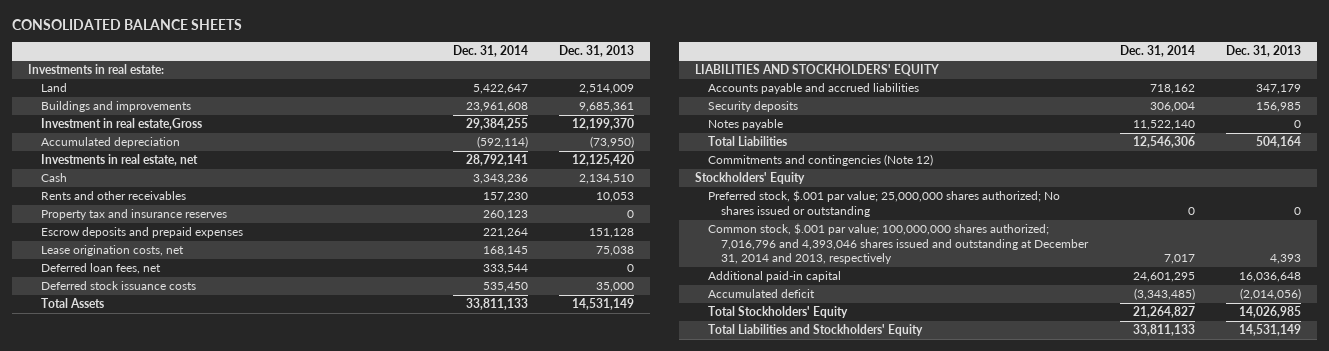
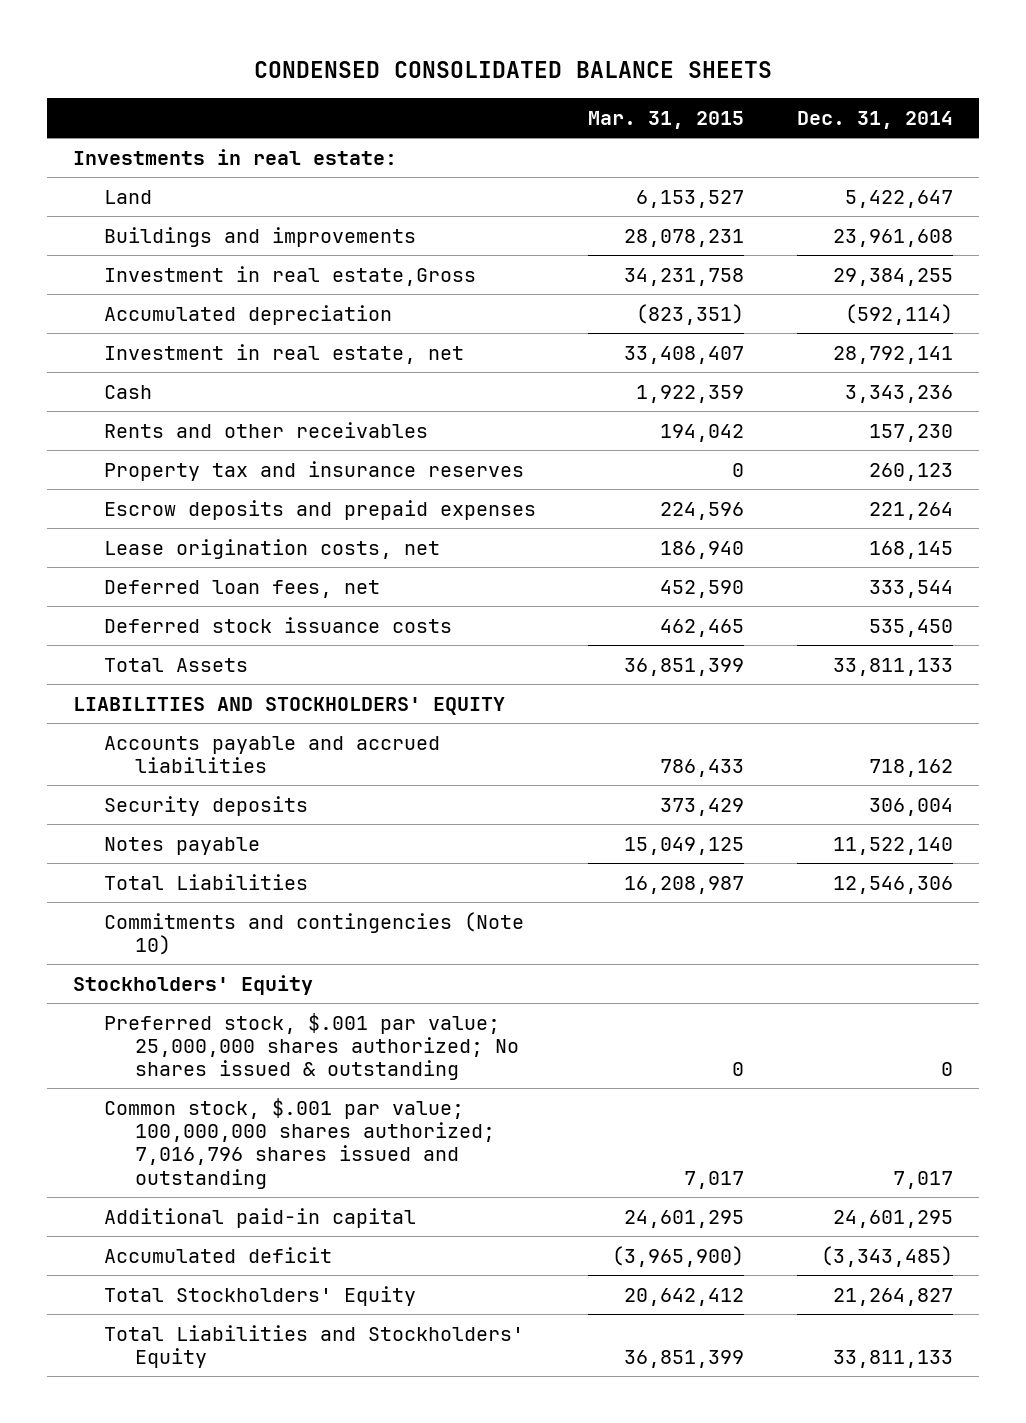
- CONSOLIDATED BALANCE SHEETS
+ CONDENSED CONSOLIDATED BALANCE SHEETS
- | Dec. 31, 2014 | Dec. 31, 2013
+ | Mar. 31, 2015 | Dec. 31, 2014
- Investments in real estate, net | 28,792,141 | 12,125,420
+ Investment in real estate, net | 33,408,407 | 28,792,141
- Commitments and contingencies (Note 12)
+ Commitments and contingencies (Note 10)
- Preferred stock, $.001 par value; 25,000,000 shares authorized; No shares issued or outstanding | 0 | 0
- Common stock, $.001 par value; 100,000,000 shares authorized; 7,016,796 and 4,393,046 shares issued and outstanding at December 31, 2014 and 2013, respectively | 7,017 | 4,393
+ Preferred stock, $.001 par value; 25,000,000 shares authorized; No shares issued & outstanding | 0 | 0
+ Common stock, $.001 par value; 100,000,000 shares authorized; 7,016,796 shares issued and outstanding | 7,017 | 7,017

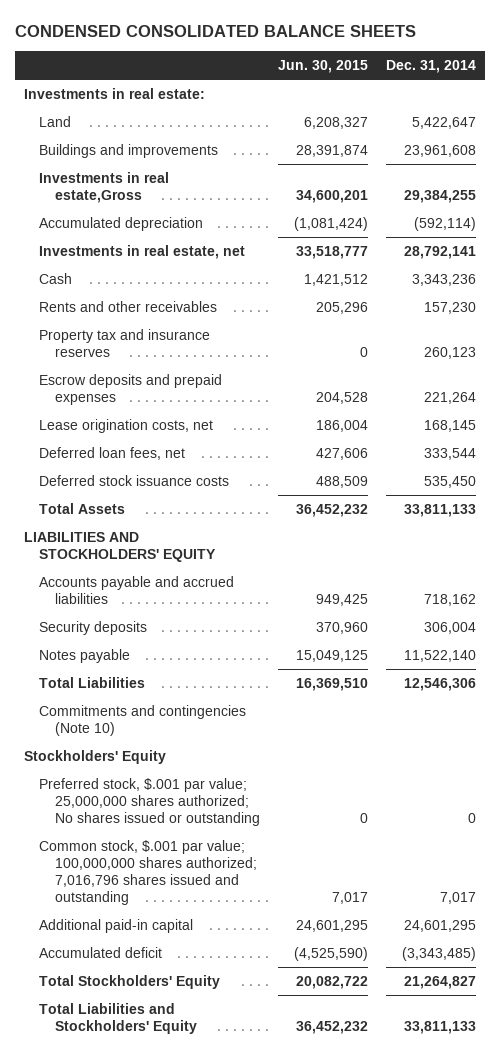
- | Mar. 31, 2015 | Dec. 31, 2014
+ | Jun. 30, 2015 | Dec. 31, 2014
- Investment in real estate,Gross | 34,231,758 | 29,384,255
+ Investments in real estate,Gross | 34,600,201 | 29,384,255
- Investment in real estate, net | 33,408,407 | 28,792,141
+ Investments in real estate, net | 33,518,777 | 28,792,141
- Preferred stock, $.001 par value; 25,000,000 shares authorized; No shares issued & outstanding | 0 | 0
+ Preferred stock, $.001 par value; 25,000,000 shares authorized; No shares issued or outstanding | 0 | 0

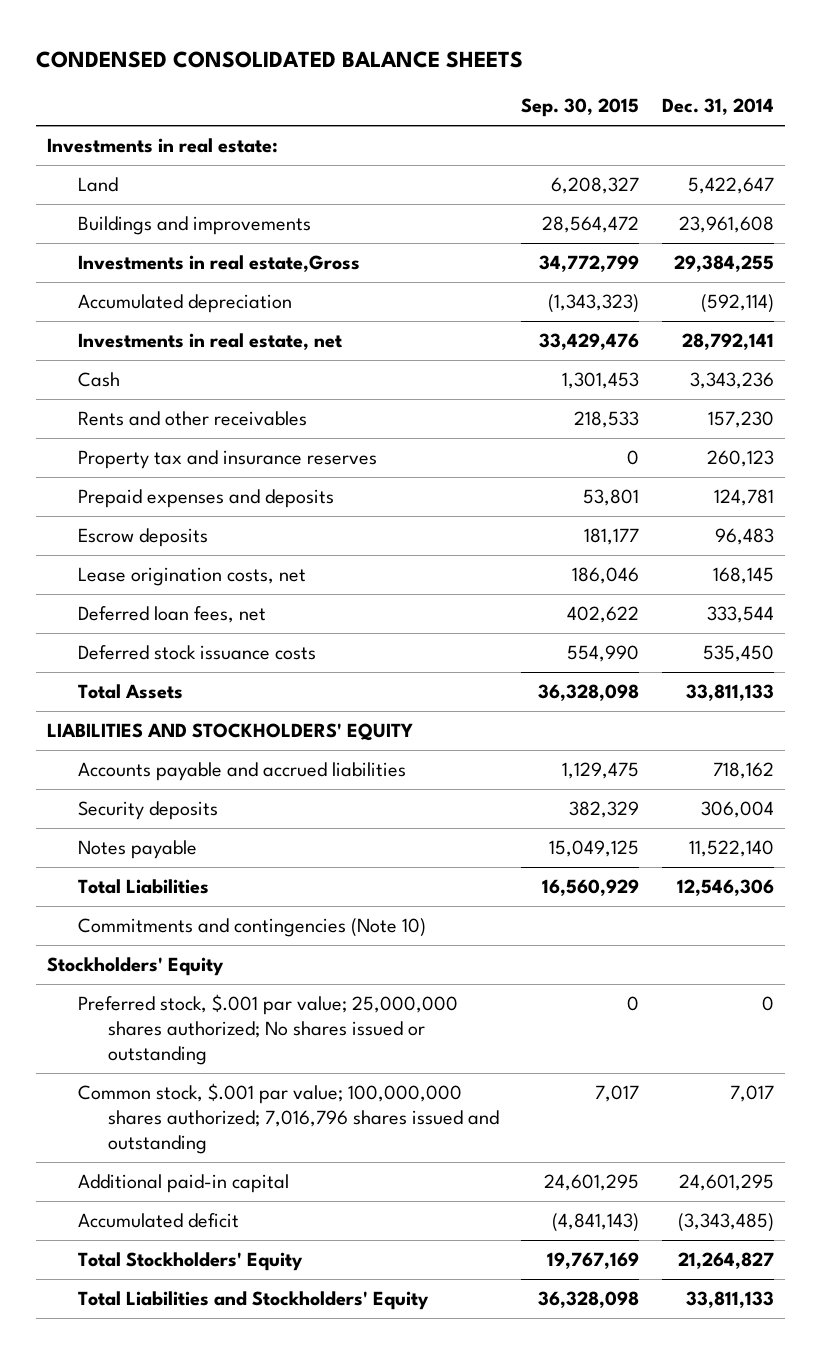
- | Jun. 30, 2015 | Dec. 31, 2014
+ | Sep. 30, 2015 | Dec. 31, 2014
- Escrow deposits and prepaid expenses | 204,528 | 221,264
+ Prepaid expenses and deposits | 53,801 | 124,781
+ Escrow deposits | 181,177 | 96,483

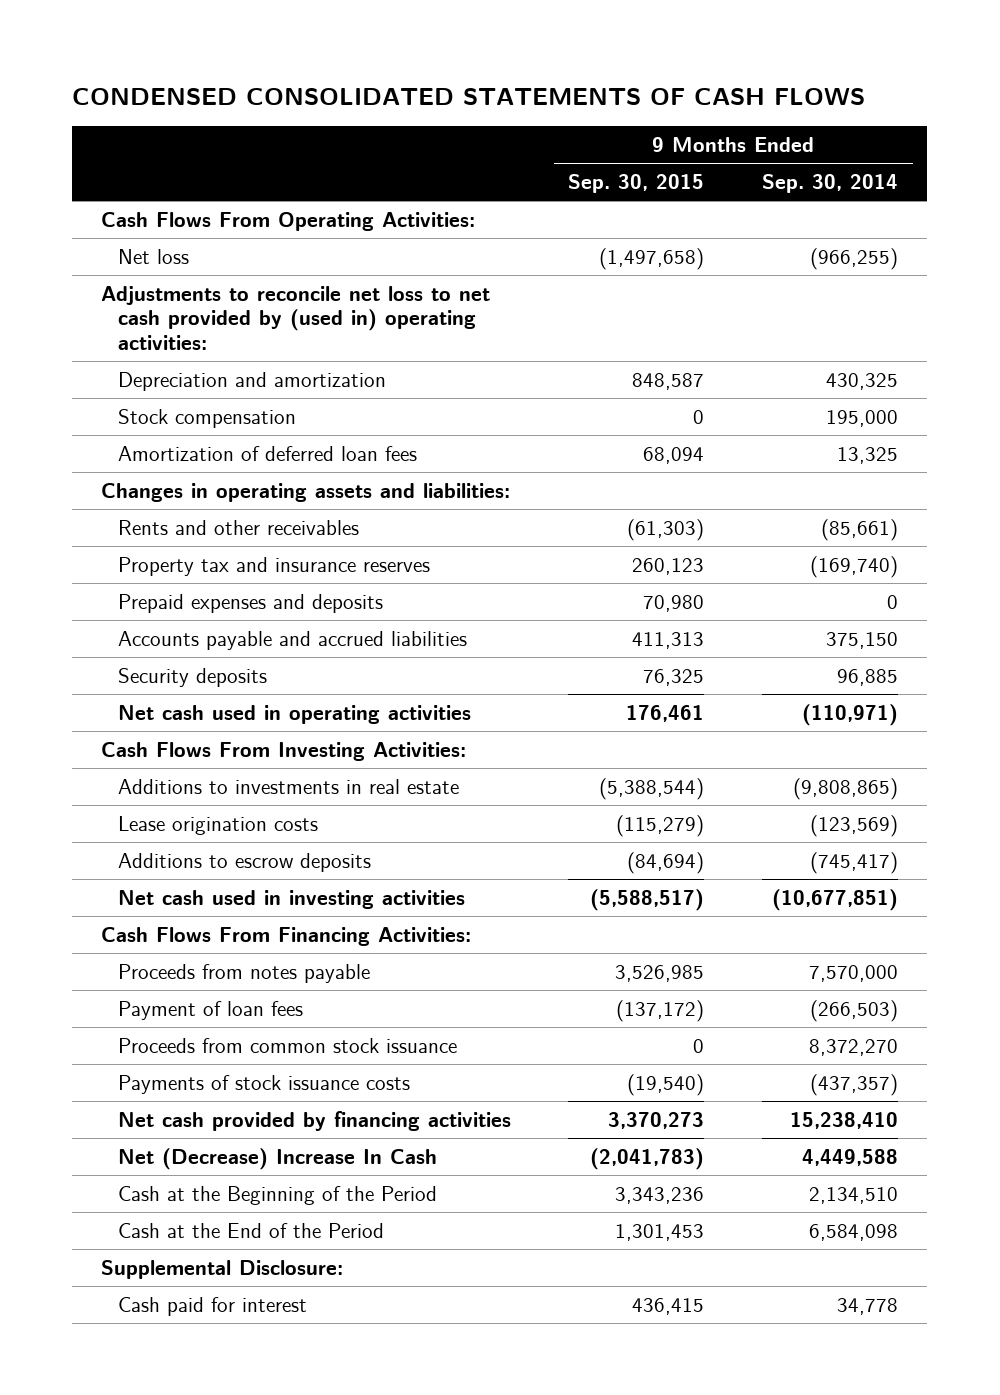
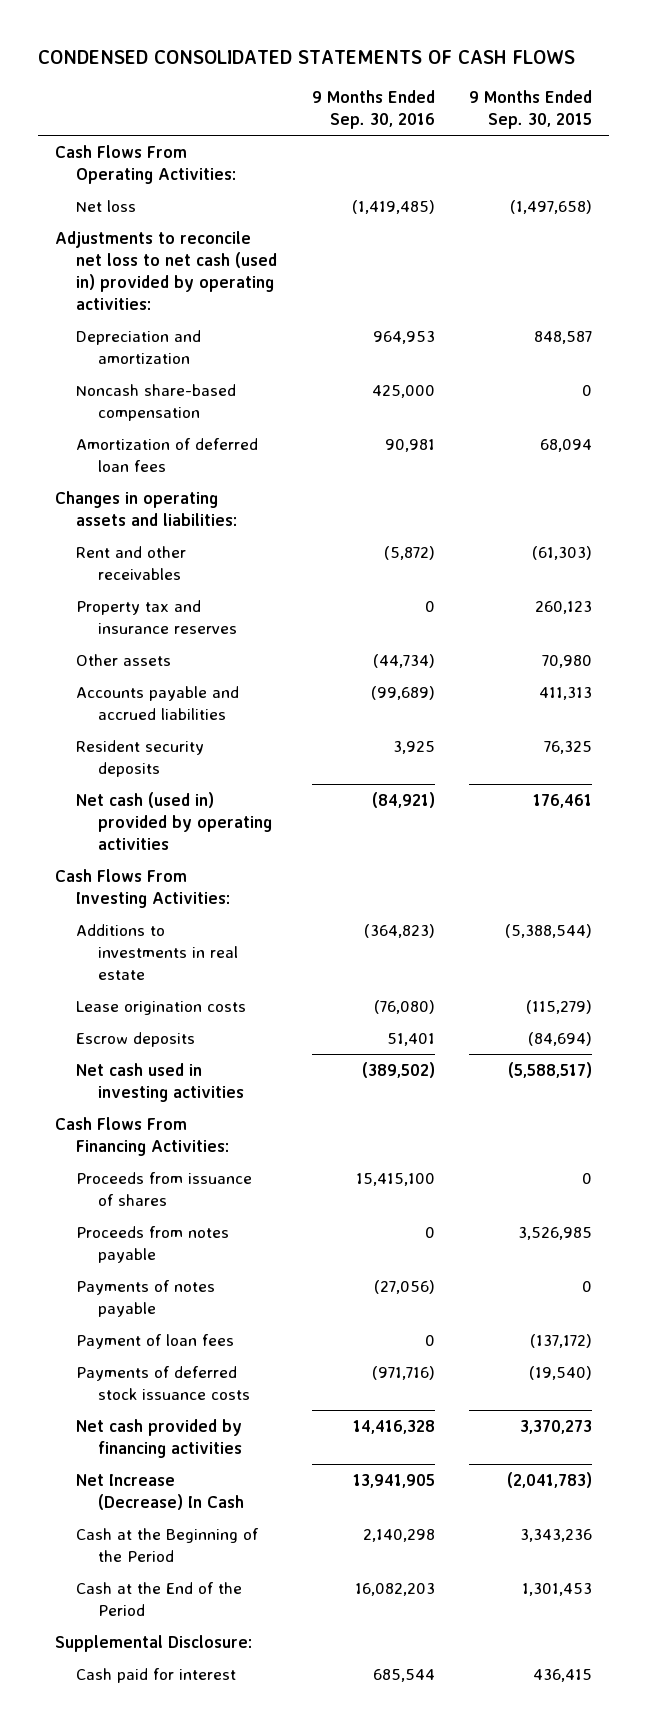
- | 9 Months Ended Sep. 30, 2015 | 9 Months Ended Sep. 30, 2014
+ | 9 Months Ended Sep. 30, 2016 | 9 Months Ended Sep. 30, 2015
- Adjustments to reconcile net loss to net cash provided by (used in) operating activities:
+ Adjustments to reconcile net loss to net cash (used in) provided by operating activities:
- Stock compensation | 0 | 195,000
+ Noncash share-based compensation | 425,000 | 0
- Rents and other receivables | (61,303) | (85,661)
+ Rent and other receivables | (5,872) | (61,303)
- Prepaid expenses and deposits | 70,980 | 0
+ Other assets | (44,734) | 70,980
- Security deposits | 76,325 | 96,885
- Net cash used in operating activities | 176,461 | (110,971)
+ Resident security deposits | 3,925 | 76,325
+ Net cash (used in) provided by operating activities | (84,921) | 176,461
- Additions to escrow deposits | (84,694) | (745,417)
+ Escrow deposits | 51,401 | (84,694)
+ Proceeds from issuance of shares | 15,415,100 | 0
+ Payments of notes payable | (27,056) | 0
- Proceeds from common stock issuance | 0 | 8,372,270
- Payments of stock issuance costs | (19,540) | (437,357)
+ Payments of deferred stock issuance costs | (971,716) | (19,540)
- Net (Decrease) Increase In Cash | (2,041,783) | 4,449,588
+ Net Increase (Decrease) In Cash | 13,941,905 | (2,041,783)

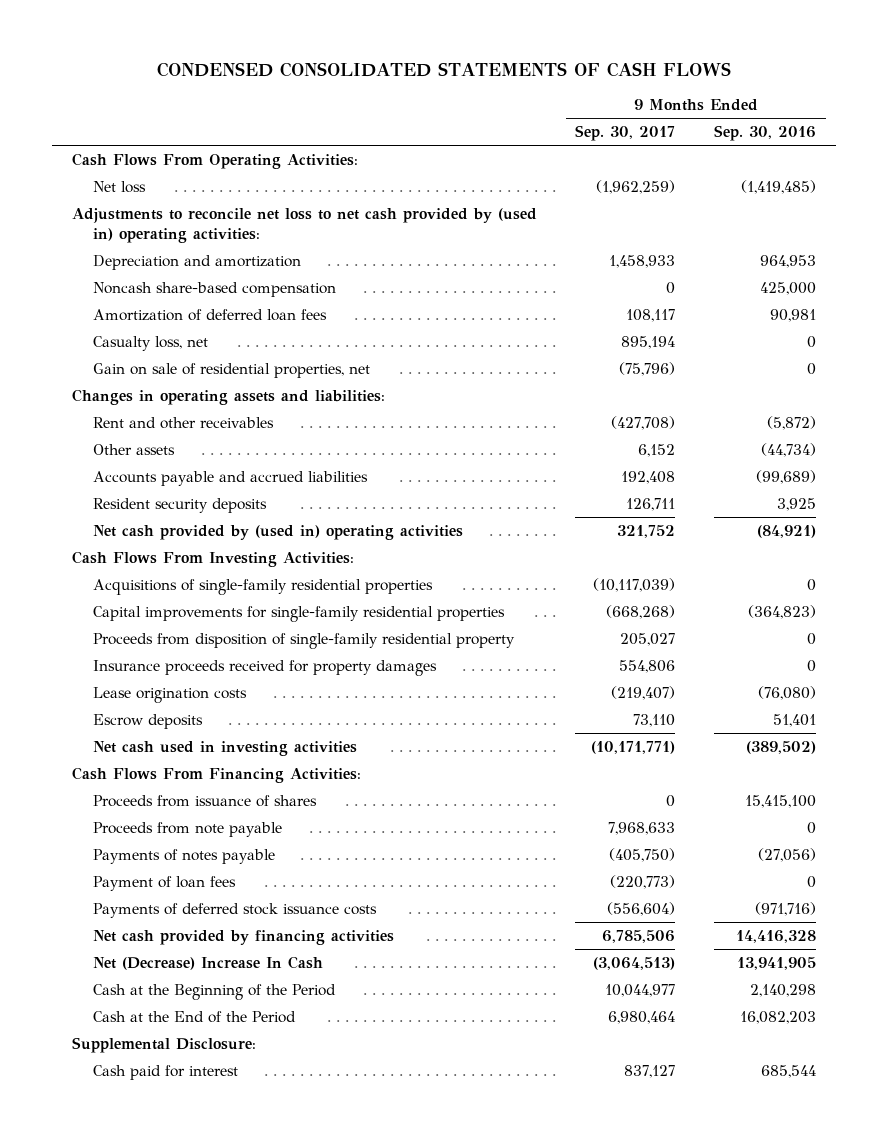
- | 9 Months Ended Sep. 30, 2016 | 9 Months Ended Sep. 30, 2015
+ | 9 Months Ended Sep. 30, 2017 | 9 Months Ended Sep. 30, 2016
- Adjustments to reconcile net loss to net cash (used in) provided by operating activities:
+ Adjustments to reconcile net loss to net cash provided by (used in) operating activities:
+ Casualty loss, net | 895,194 | 0
+ Gain on sale of residential properties, net | (75,796) | 0
- Property tax and insurance reserves | 0 | 260,123
- Net cash (used in) provided by operating activities | (84,921) | 176,461
+ Net cash provided by (used in) operating activities | 321,752 | (84,921)
- Additions to investments in real estate | (364,823) | (5,388,544)
+ Acquisitions of single-family residential properties | (10,117,039) | 0
+ Capital improvements for single-family residential properties | (668,268) | (364,823)
+ Proceeds from disposition of single-family residential property | 205,027 | 0
+ Insurance proceeds received for property damages | 554,806 | 0
- Proceeds from notes payable | 0 | 3,526,985
+ Proceeds from note payable | 7,968,633 | 0
- Net Increase (Decrease) In Cash | 13,941,905 | (2,041,783)
+ Net (Decrease) Increase In Cash | (3,064,513) | 13,941,905

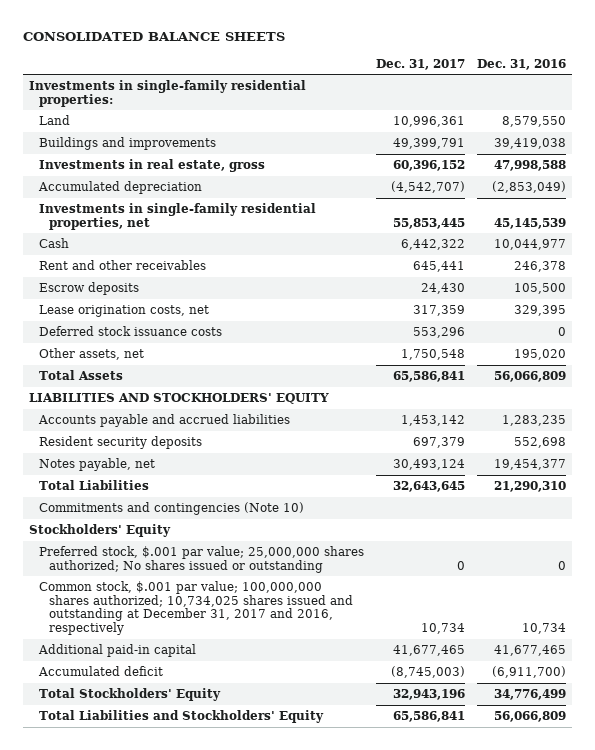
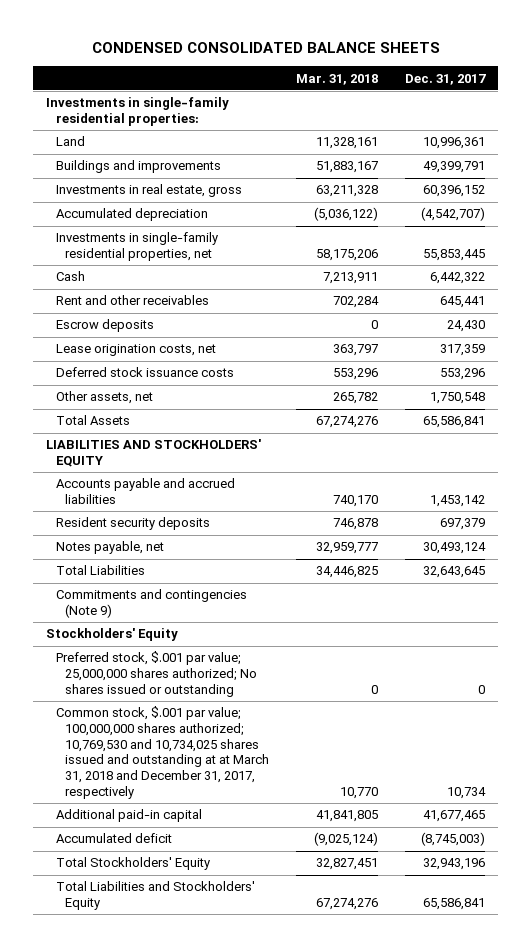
- CONSOLIDATED BALANCE SHEETS
+ CONDENSED CONSOLIDATED BALANCE SHEETS
- | Dec. 31, 2017 | Dec. 31, 2016
+ | Mar. 31, 2018 | Dec. 31, 2017
- Commitments and contingencies (Note 10)
+ Commitments and contingencies (Note 9)
- Common stock, $.001 par value; 100,000,000 shares authorized; 10,734,025 shares issued and outstanding at December 31, 2017 and 2016, respectively | 10,734 | 10,734
+ Common stock, $.001 par value; 100,000,000 shares authorized; 10,769,530 and 10,734,025 shares issued and outstanding at at March 31, 2018 and December 31, 2017, respectively | 10,770 | 10,734

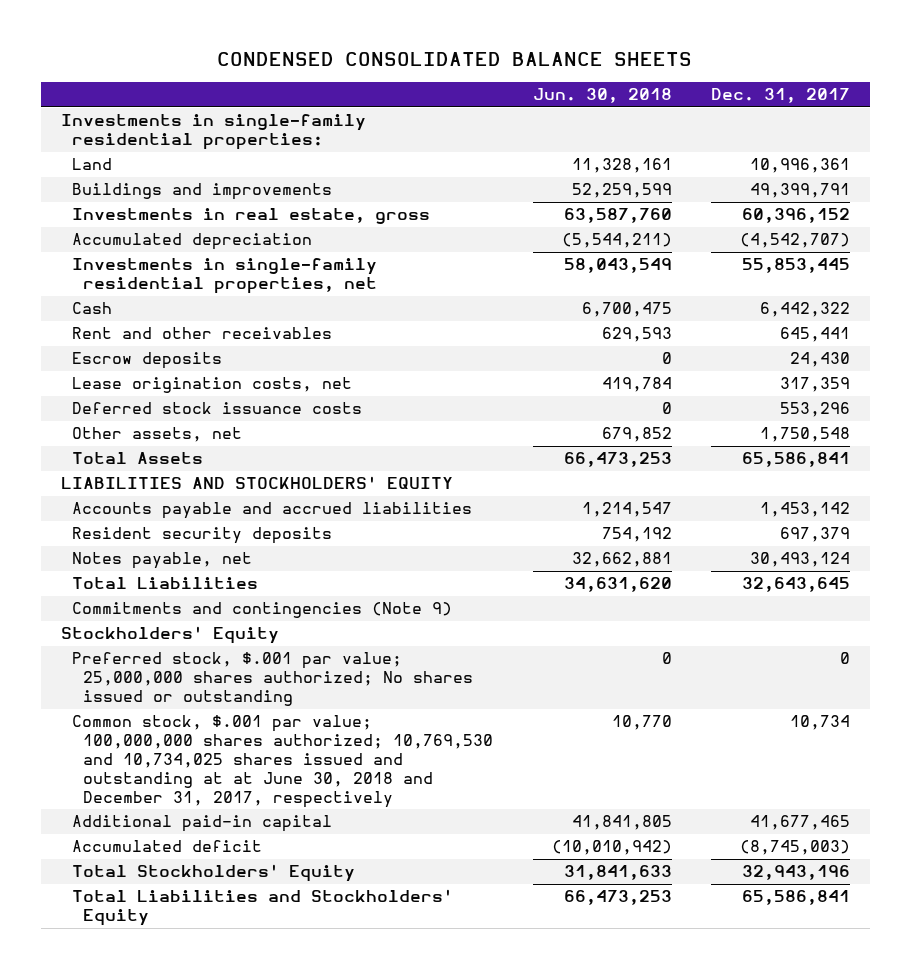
- | Mar. 31, 2018 | Dec. 31, 2017
+ | Jun. 30, 2018 | Dec. 31, 2017
- Common stock, $.001 par value; 100,000,000 shares authorized; 10,769,530 and 10,734,025 shares issued and outstanding at at March 31, 2018 and December 31, 2017, respectively | 10,770 | 10,734
+ Common stock, $.001 par value; 100,000,000 shares authorized; 10,769,530 and 10,734,025 shares issued and outstanding at at June 30, 2018 and December 31, 2017, respectively | 10,770 | 10,734

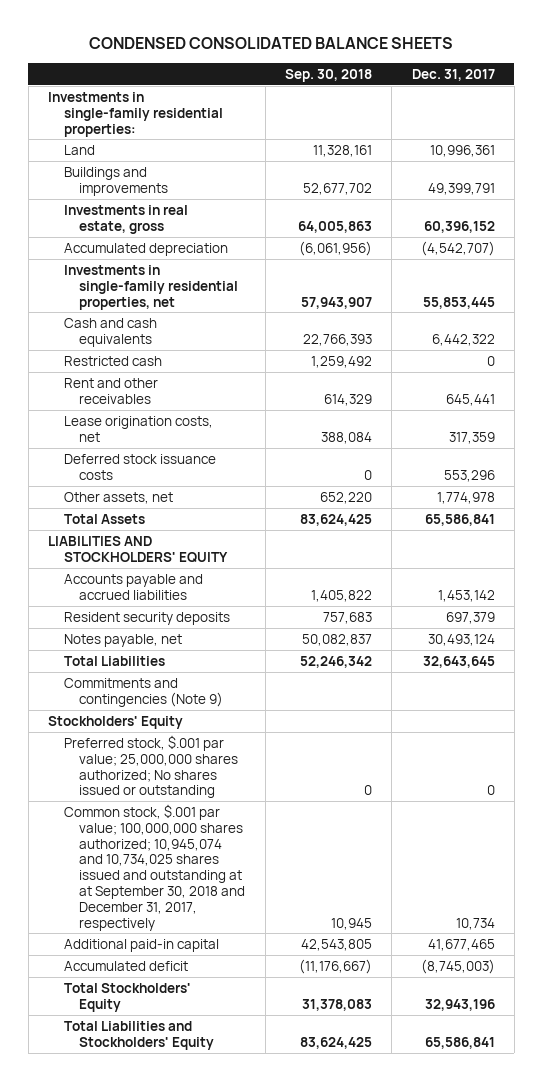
- | Jun. 30, 2018 | Dec. 31, 2017
+ | Sep. 30, 2018 | Dec. 31, 2017
- Cash | 6,700,475 | 6,442,322
+ Cash and cash equivalents | 22,766,393 | 6,442,322
+ Restricted cash | 1,259,492 | 0
- Escrow deposits | 0 | 24,430
- Other assets, net | 679,852 | 1,750,548
+ Other assets, net | 652,220 | 1,774,978
- Common stock, $.001 par value; 100,000,000 shares authorized; 10,769,530 and 10,734,025 shares issued and outstanding at at June 30, 2018 and December 31, 2017, respectively | 10,770 | 10,734
+ Common stock, $.001 par value; 100,000,000 shares authorized; 10,945,074 and 10,734,025 shares issued and outstanding at at September 30, 2018 and December 31, 2017, respectively | 10,945 | 10,734

